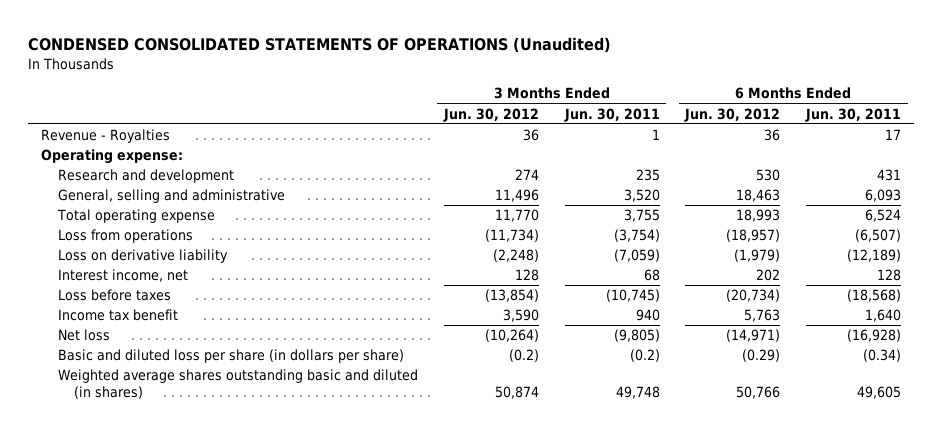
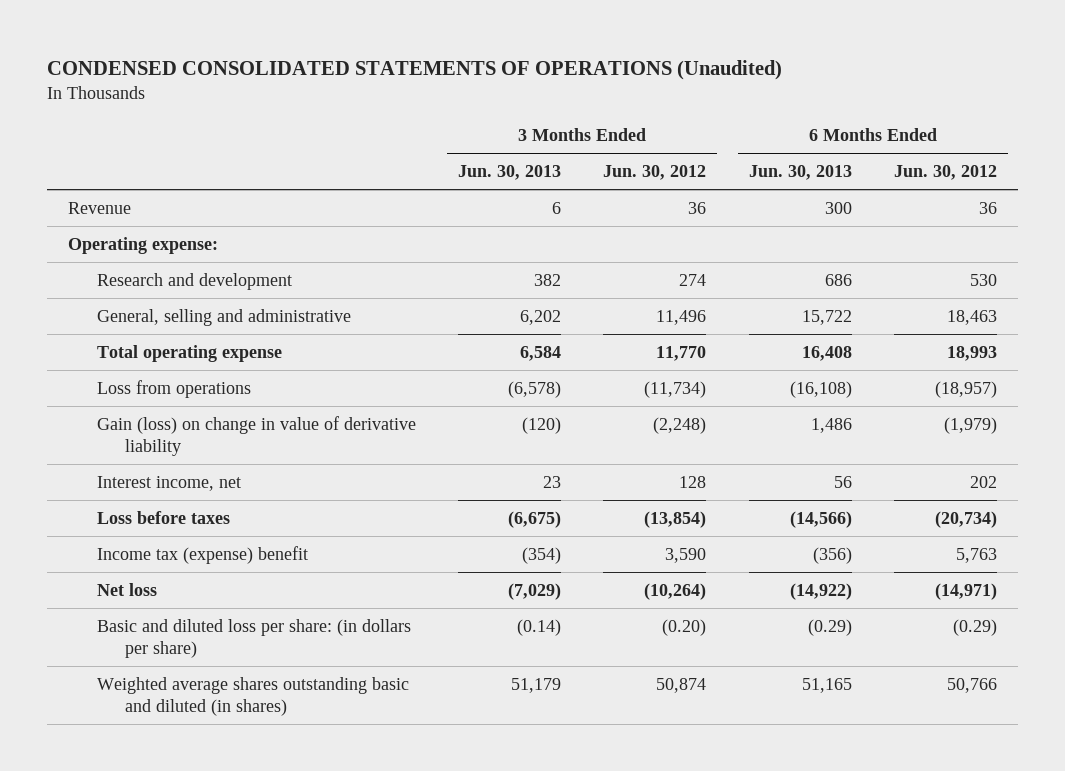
- | 3 Months Ended Jun. 30, 2012 | 3 Months Ended Jun. 30, 2011 | 6 Months Ended Jun. 30, 2012 | 6 Months Ended Jun. 30, 2011
+ | 3 Months Ended Jun. 30, 2013 | 3 Months Ended Jun. 30, 2012 | 6 Months Ended Jun. 30, 2013 | 6 Months Ended Jun. 30, 2012
- Revenue - Royalties | 36 | 1 | 36 | 17
+ Revenue | 6 | 36 | 300 | 36
- Loss on derivative liability | (2,248) | (7,059) | (1,979) | (12,189)
+ Gain (loss) on change in value of derivative liability | (120) | (2,248) | 1,486 | (1,979)
- Income tax benefit | 3,590 | 940 | 5,763 | 1,640
+ Income tax (expense) benefit | (354) | 3,590 | (356) | 5,763
- Basic and diluted loss per share (in dollars per share) | (0.2) | (0.2) | (0.29) | (0.34)
+ Basic and diluted loss per share: (in dollars per share) | (0.14) | (0.20) | (0.29) | (0.29)

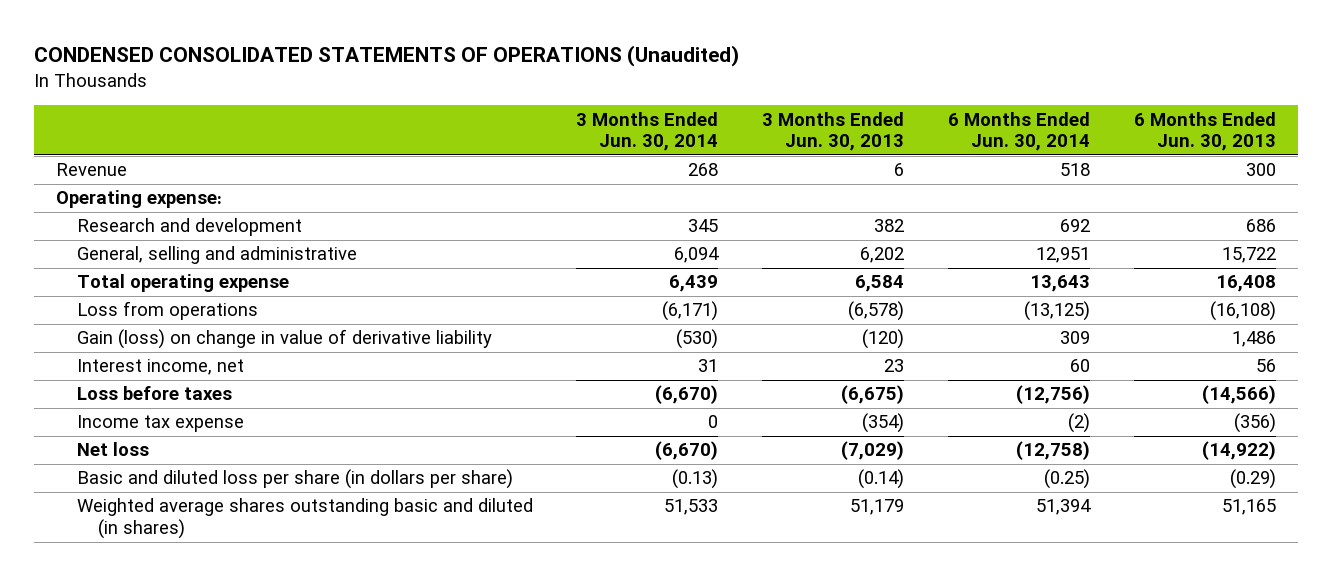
- | 3 Months Ended Jun. 30, 2013 | 3 Months Ended Jun. 30, 2012 | 6 Months Ended Jun. 30, 2013 | 6 Months Ended Jun. 30, 2012
+ | 3 Months Ended Jun. 30, 2014 | 3 Months Ended Jun. 30, 2013 | 6 Months Ended Jun. 30, 2014 | 6 Months Ended Jun. 30, 2013
- Income tax (expense) benefit | (354) | 3,590 | (356) | 5,763
+ Income tax expense | 0 | (354) | (2) | (356)
- Basic and diluted loss per share: (in dollars per share) | (0.14) | (0.20) | (0.29) | (0.29)
+ Basic and diluted loss per share (in dollars per share) | (0.13) | (0.14) | (0.25) | (0.29)

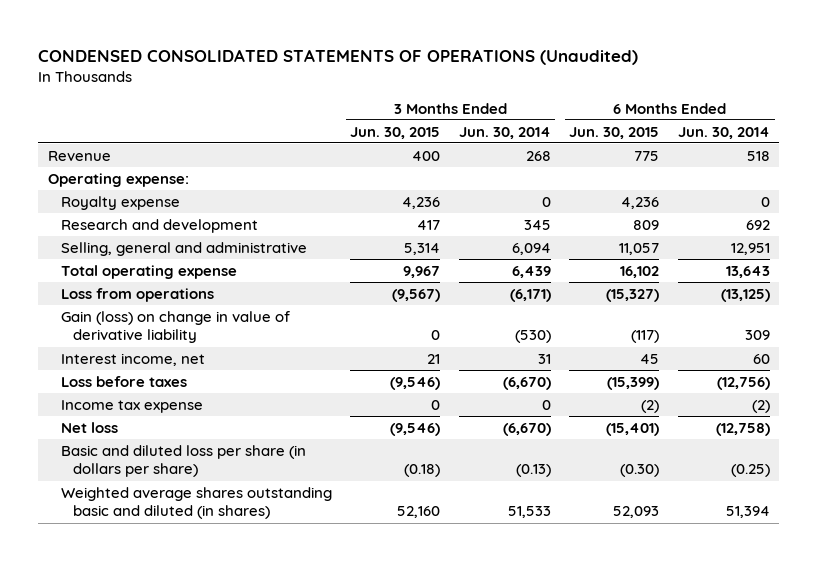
- | 3 Months Ended Jun. 30, 2014 | 3 Months Ended Jun. 30, 2013 | 6 Months Ended Jun. 30, 2014 | 6 Months Ended Jun. 30, 2013
+ | 3 Months Ended Jun. 30, 2015 | 3 Months Ended Jun. 30, 2014 | 6 Months Ended Jun. 30, 2015 | 6 Months Ended Jun. 30, 2014
+ Royalty expense | 4,236 | 0 | 4,236 | 0
- General, selling and administrative | 6,094 | 6,202 | 12,951 | 15,722
+ Selling, general and administrative | 5,314 | 6,094 | 11,057 | 12,951

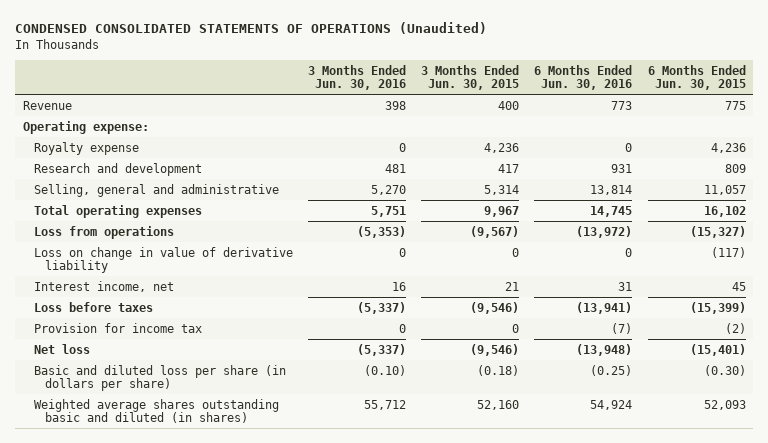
- | 3 Months Ended Jun. 30, 2015 | 3 Months Ended Jun. 30, 2014 | 6 Months Ended Jun. 30, 2015 | 6 Months Ended Jun. 30, 2014
+ | 3 Months Ended Jun. 30, 2016 | 3 Months Ended Jun. 30, 2015 | 6 Months Ended Jun. 30, 2016 | 6 Months Ended Jun. 30, 2015
- Total operating expense | 9,967 | 6,439 | 16,102 | 13,643
+ Total operating expenses | 5,751 | 9,967 | 14,745 | 16,102
- Gain (loss) on change in value of derivative liability | 0 | (530) | (117) | 309
+ Loss on change in value of derivative liability | 0 | 0 | 0 | (117)
- Income tax expense | 0 | 0 | (2) | (2)
+ Provision for income tax | 0 | 0 | (7) | (2)

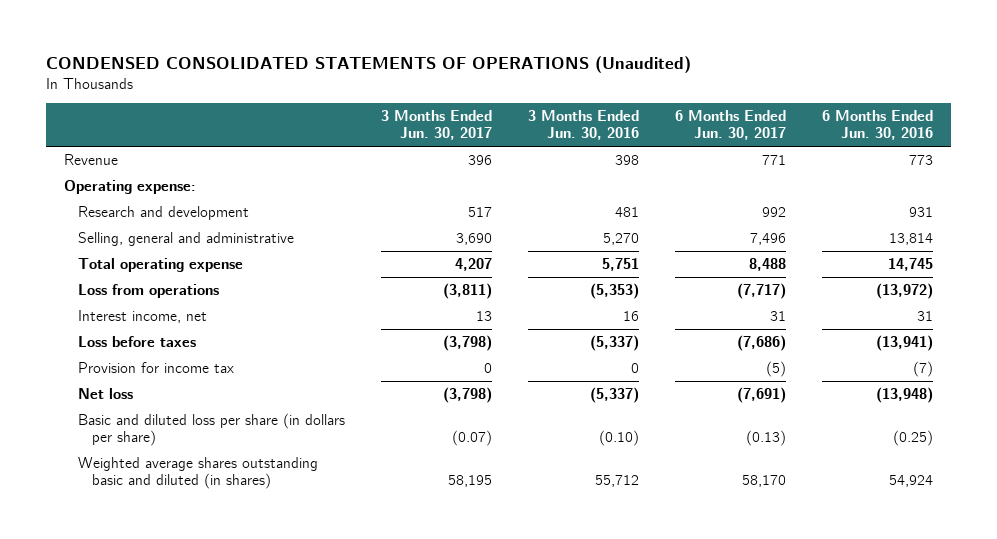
- | 3 Months Ended Jun. 30, 2016 | 3 Months Ended Jun. 30, 2015 | 6 Months Ended Jun. 30, 2016 | 6 Months Ended Jun. 30, 2015
+ | 3 Months Ended Jun. 30, 2017 | 3 Months Ended Jun. 30, 2016 | 6 Months Ended Jun. 30, 2017 | 6 Months Ended Jun. 30, 2016
- Royalty expense | 0 | 4,236 | 0 | 4,236
- Total operating expenses | 5,751 | 9,967 | 14,745 | 16,102
+ Total operating expense | 4,207 | 5,751 | 8,488 | 14,745
- Loss on change in value of derivative liability | 0 | 0 | 0 | (117)

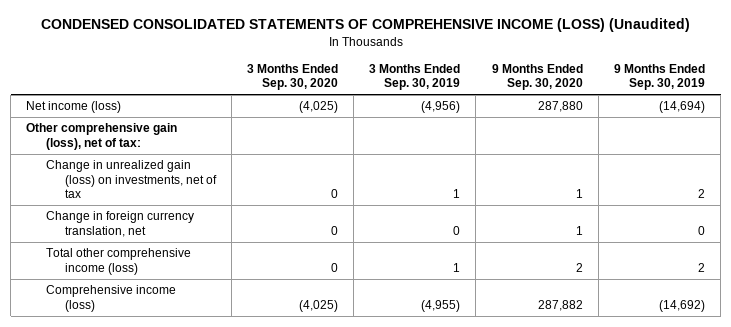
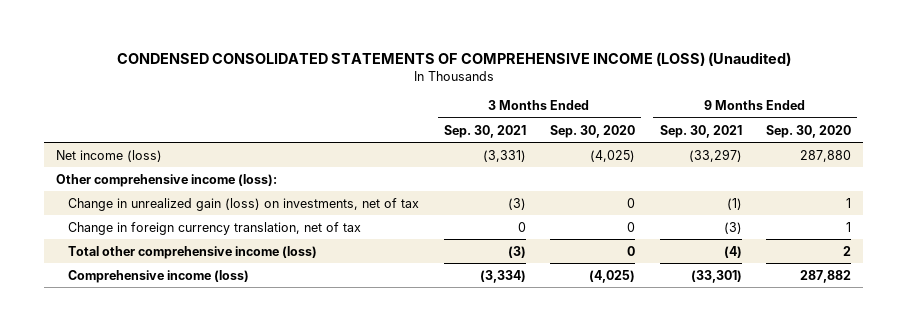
- | 3 Months Ended Sep. 30, 2020 | 3 Months Ended Sep. 30, 2019 | 9 Months Ended Sep. 30, 2020 | 9 Months Ended Sep. 30, 2019
+ | 3 Months Ended Sep. 30, 2021 | 3 Months Ended Sep. 30, 2020 | 9 Months Ended Sep. 30, 2021 | 9 Months Ended Sep. 30, 2020
- Other comprehensive gain (loss), net of tax:
+ Other comprehensive income (loss):
- Change in foreign currency translation, net | 0 | 0 | 1 | 0
+ Change in foreign currency translation, net of tax | 0 | 0 | (3) | 1

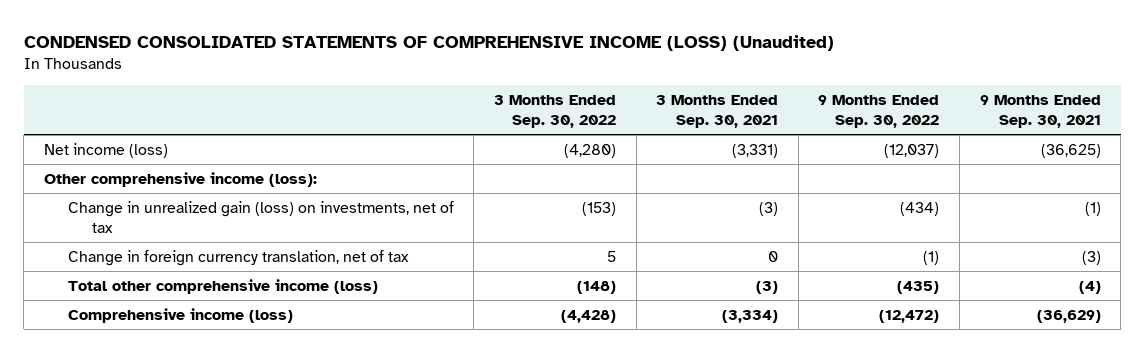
- | 3 Months Ended Sep. 30, 2021 | 3 Months Ended Sep. 30, 2020 | 9 Months Ended Sep. 30, 2021 | 9 Months Ended Sep. 30, 2020
+ | 3 Months Ended Sep. 30, 2022 | 3 Months Ended Sep. 30, 2021 | 9 Months Ended Sep. 30, 2022 | 9 Months Ended Sep. 30, 2021
- Net income (loss) | (3,331) | (4,025) | (33,297) | 287,880
+ Net income (loss) | (4,280) | (3,331) | (12,037) | (36,625)
- Comprehensive income (loss) | (3,334) | (4,025) | (33,301) | 287,882
+ Comprehensive income (loss) | (4,428) | (3,334) | (12,472) | (36,629)

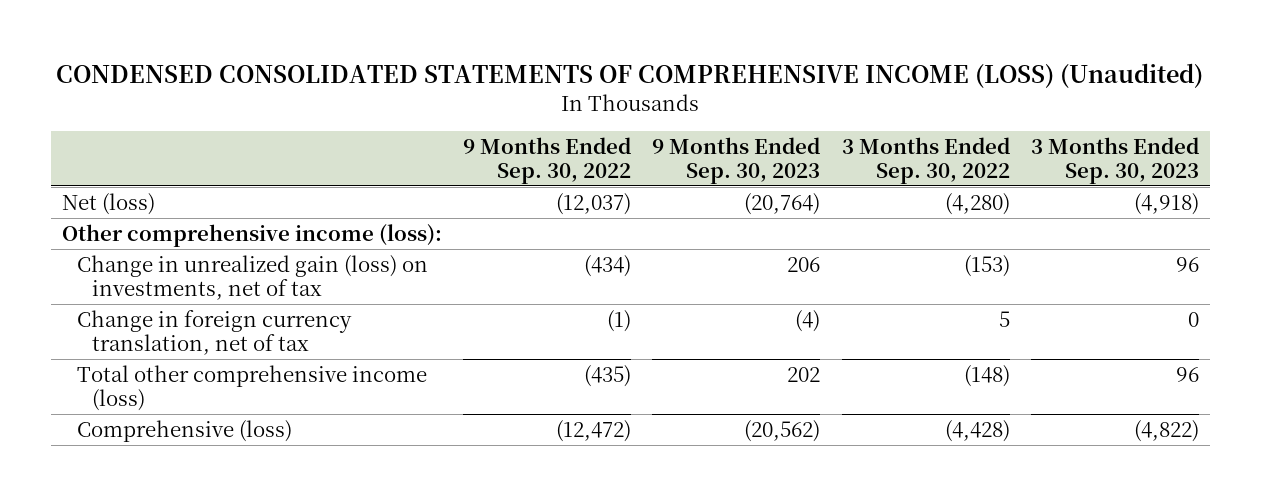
- | 3 Months Ended Sep. 30, 2022 | 3 Months Ended Sep. 30, 2021 | 9 Months Ended Sep. 30, 2022 | 9 Months Ended Sep. 30, 2021
+ | 9 Months Ended Sep. 30, 2022 | 9 Months Ended Sep. 30, 2023 | 3 Months Ended Sep. 30, 2022 | 3 Months Ended Sep. 30, 2023
- Net income (loss) | (4,280) | (3,331) | (12,037) | (36,625)
+ Net (loss) | (12,037) | (20,764) | (4,280) | (4,918)
- Comprehensive income (loss) | (4,428) | (3,334) | (12,472) | (36,629)
+ Comprehensive (loss) | (12,472) | (20,562) | (4,428) | (4,822)

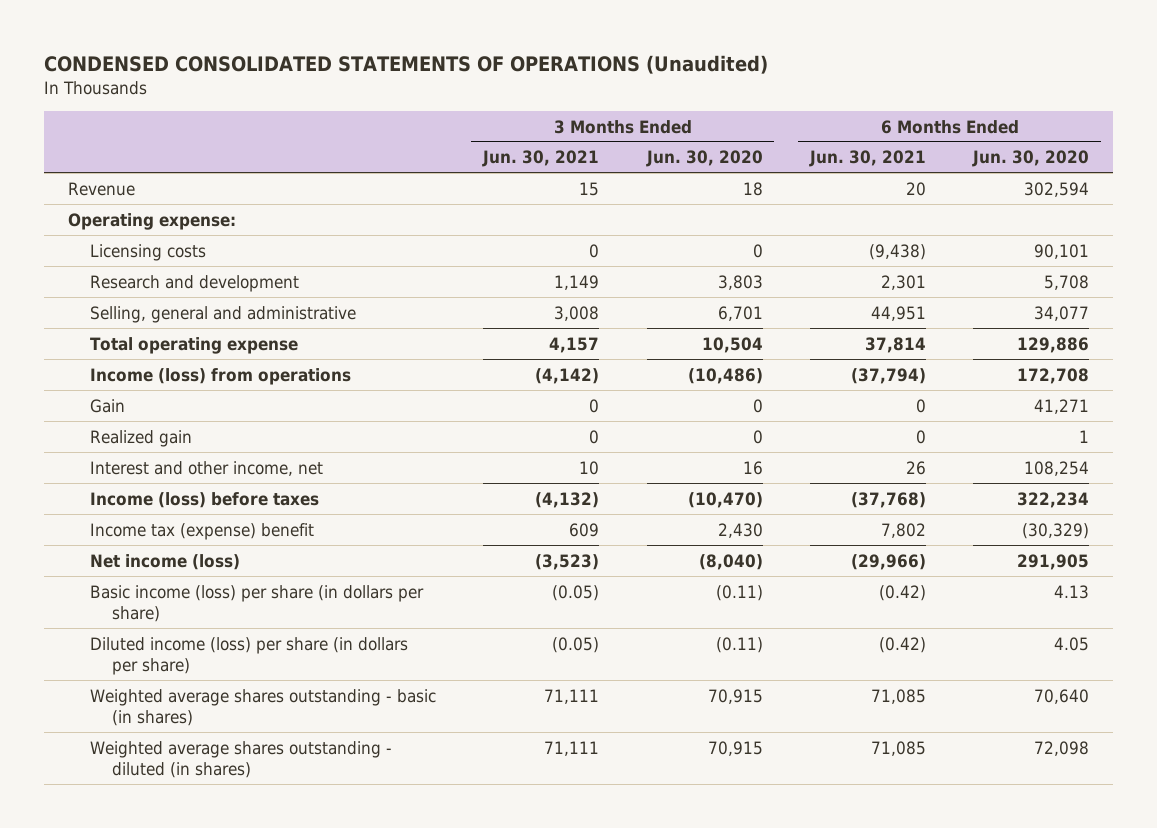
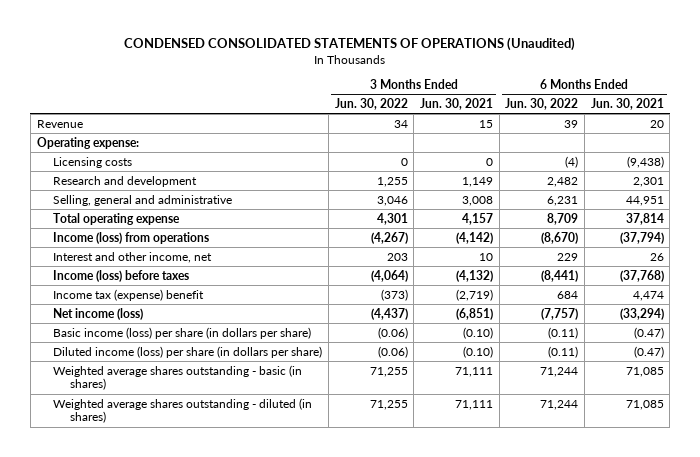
- | 3 Months Ended Jun. 30, 2021 | 3 Months Ended Jun. 30, 2020 | 6 Months Ended Jun. 30, 2021 | 6 Months Ended Jun. 30, 2020
+ | 3 Months Ended Jun. 30, 2022 | 3 Months Ended Jun. 30, 2021 | 6 Months Ended Jun. 30, 2022 | 6 Months Ended Jun. 30, 2021
- Gain | 0 | 0 | 0 | 41,271
- Realized gain | 0 | 0 | 0 | 1
- Income tax (expense) benefit | 609 | 2,430 | 7,802 | (30,329)
- Net income (loss) | (3,523) | (8,040) | (29,966) | 291,905
- Basic income (loss) per share (in dollars per share) | (0.05) | (0.11) | (0.42) | 4.13
- Diluted income (loss) per share (in dollars per share) | (0.05) | (0.11) | (0.42) | 4.05
+ Income tax (expense) benefit | (373) | (2,719) | 684 | 4,474
+ Net income (loss) | (4,437) | (6,851) | (7,757) | (33,294)
+ Basic income (loss) per share (in dollars per share) | (0.06) | (0.10) | (0.11) | (0.47)
+ Diluted income (loss) per share (in dollars per share) | (0.06) | (0.10) | (0.11) | (0.47)

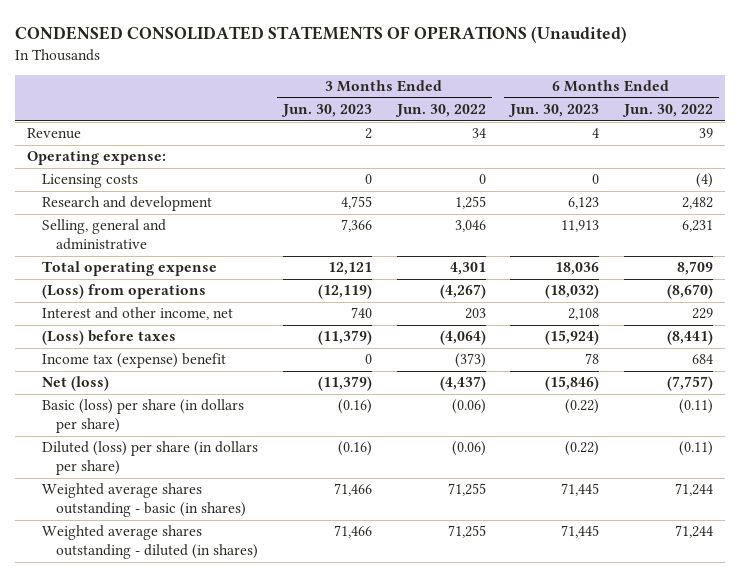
- | 3 Months Ended Jun. 30, 2022 | 3 Months Ended Jun. 30, 2021 | 6 Months Ended Jun. 30, 2022 | 6 Months Ended Jun. 30, 2021
+ | 3 Months Ended Jun. 30, 2023 | 3 Months Ended Jun. 30, 2022 | 6 Months Ended Jun. 30, 2023 | 6 Months Ended Jun. 30, 2022
- Income (loss) from operations | (4,267) | (4,142) | (8,670) | (37,794)
+ (Loss) from operations | (12,119) | (4,267) | (18,032) | (8,670)
- Income (loss) before taxes | (4,064) | (4,132) | (8,441) | (37,768)
+ (Loss) before taxes | (11,379) | (4,064) | (15,924) | (8,441)
- Net income (loss) | (4,437) | (6,851) | (7,757) | (33,294)
- Basic income (loss) per share (in dollars per share) | (0.06) | (0.10) | (0.11) | (0.47)
- Diluted income (loss) per share (in dollars per share) | (0.06) | (0.10) | (0.11) | (0.47)
+ Net (loss) | (11,379) | (4,437) | (15,846) | (7,757)
+ Basic (loss) per share (in dollars per share) | (0.16) | (0.06) | (0.22) | (0.11)
+ Diluted (loss) per share (in dollars per share) | (0.16) | (0.06) | (0.22) | (0.11)

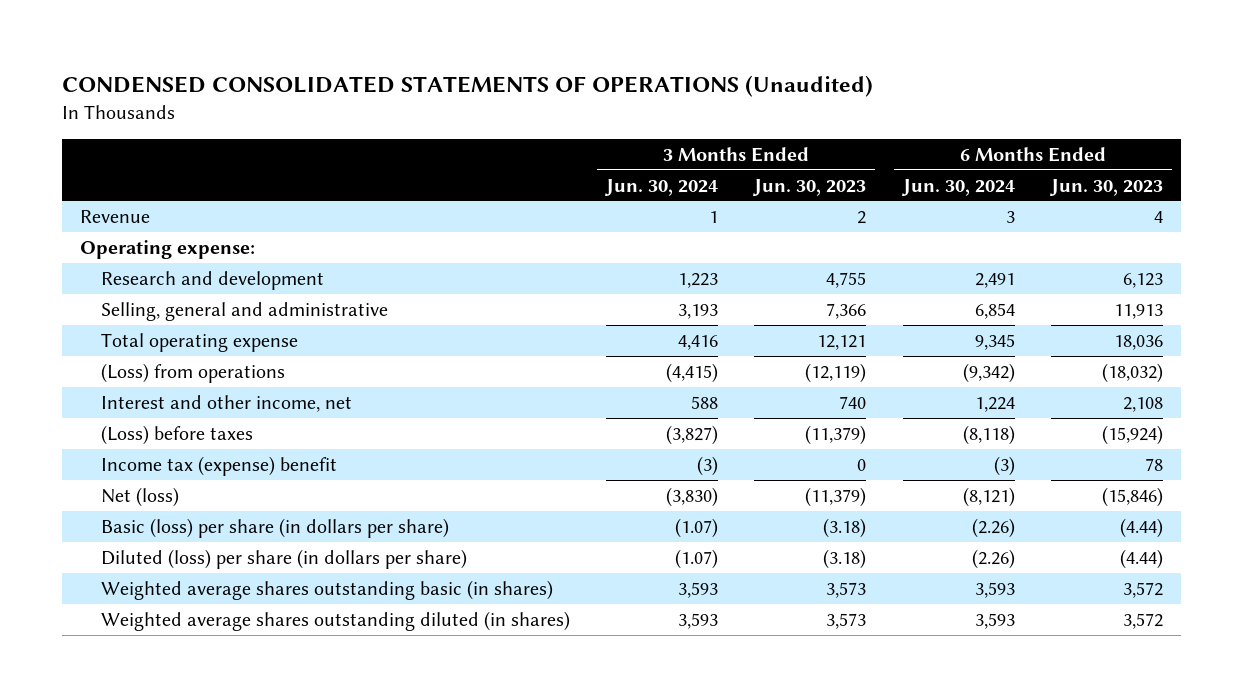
- | 3 Months Ended Jun. 30, 2023 | 3 Months Ended Jun. 30, 2022 | 6 Months Ended Jun. 30, 2023 | 6 Months Ended Jun. 30, 2022
+ | 3 Months Ended Jun. 30, 2024 | 3 Months Ended Jun. 30, 2023 | 6 Months Ended Jun. 30, 2024 | 6 Months Ended Jun. 30, 2023
- Licensing costs | 0 | 0 | 0 | (4)
- Basic (loss) per share (in dollars per share) | (0.16) | (0.06) | (0.22) | (0.11)
- Diluted (loss) per share (in dollars per share) | (0.16) | (0.06) | (0.22) | (0.11)
- Weighted average shares outstanding - basic (in shares) | 71,466 | 71,255 | 71,445 | 71,244
- Weighted average shares outstanding - diluted (in shares) | 71,466 | 71,255 | 71,445 | 71,244
+ Basic (loss) per share (in dollars per share) | (1.07) | (3.18) | (2.26) | (4.44)
+ Diluted (loss) per share (in dollars per share) | (1.07) | (3.18) | (2.26) | (4.44)
+ Weighted average shares outstanding basic (in shares) | 3,593 | 3,573 | 3,593 | 3,572
+ Weighted average shares outstanding diluted (in shares) | 3,593 | 3,573 | 3,593 | 3,572

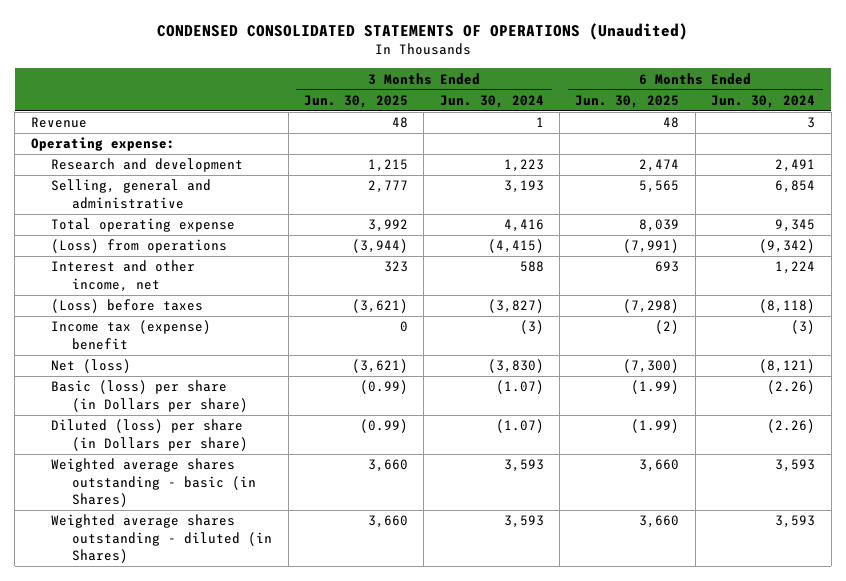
- | 3 Months Ended Jun. 30, 2024 | 3 Months Ended Jun. 30, 2023 | 6 Months Ended Jun. 30, 2024 | 6 Months Ended Jun. 30, 2023
+ | 3 Months Ended Jun. 30, 2025 | 3 Months Ended Jun. 30, 2024 | 6 Months Ended Jun. 30, 2025 | 6 Months Ended Jun. 30, 2024
- Basic (loss) per share (in dollars per share) | (1.07) | (3.18) | (2.26) | (4.44)
- Diluted (loss) per share (in dollars per share) | (1.07) | (3.18) | (2.26) | (4.44)
- Weighted average shares outstanding basic (in shares) | 3,593 | 3,573 | 3,593 | 3,572
- Weighted average shares outstanding diluted (in shares) | 3,593 | 3,573 | 3,593 | 3,572
+ Basic (loss) per share (in Dollars per share) | (0.99) | (1.07) | (1.99) | (2.26)
+ Diluted (loss) per share (in Dollars per share) | (0.99) | (1.07) | (1.99) | (2.26)
+ Weighted average shares outstanding - basic (in Shares) | 3,660 | 3,593 | 3,660 | 3,593
+ Weighted average shares outstanding - diluted (in Shares) | 3,660 | 3,593 | 3,660 | 3,593

